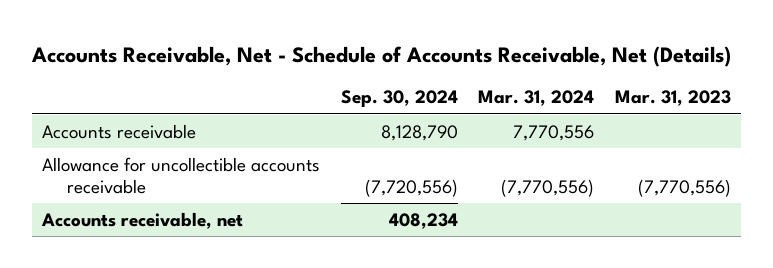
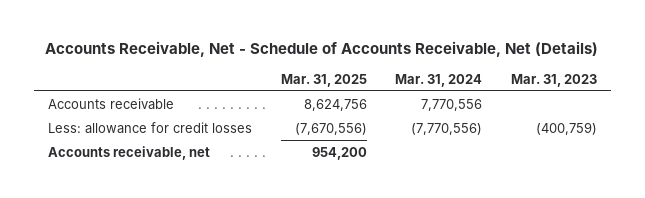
- | Sep. 30, 2024 | Mar. 31, 2024 | Mar. 31, 2023
+ | Mar. 31, 2025 | Mar. 31, 2024 | Mar. 31, 2023
- Allowance for uncollectible accounts receivable | (7,720,556) | (7,770,556) | (7,770,556)
+ Less: allowance for credit losses | (7,670,556) | (7,770,556) | (400,759)

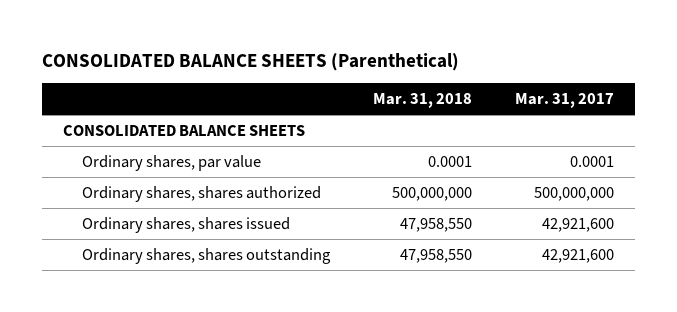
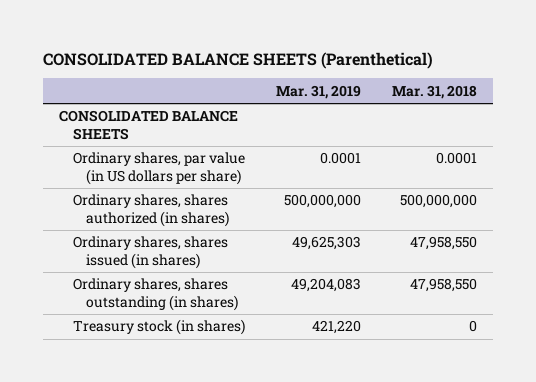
- | Mar. 31, 2018 | Mar. 31, 2017
+ | Mar. 31, 2019 | Mar. 31, 2018
- Ordinary shares, par value | 0.0001 | 0.0001
- Ordinary shares, shares authorized | 500,000,000 | 500,000,000
- Ordinary shares, shares issued | 47,958,550 | 42,921,600
- Ordinary shares, shares outstanding | 47,958,550 | 42,921,600
+ Ordinary shares, par value (in US dollars per share) | 0.0001 | 0.0001
+ Ordinary shares, shares authorized (in shares) | 500,000,000 | 500,000,000
+ Ordinary shares, shares issued (in shares) | 49,625,303 | 47,958,550
+ Ordinary shares, shares outstanding (in shares) | 49,204,083 | 47,958,550
+ Treasury stock (in shares) | 421,220 | 0

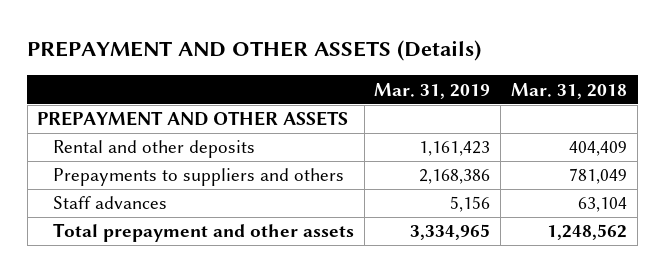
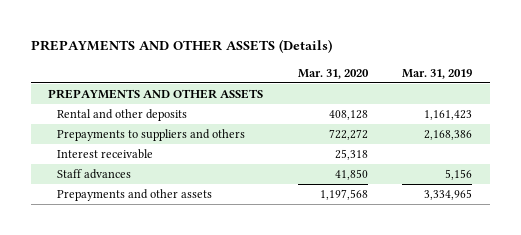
- PREPAYMENT AND OTHER ASSETS (Details)
+ PREPAYMENTS AND OTHER ASSETS (Details)
- | Mar. 31, 2019 | Mar. 31, 2018
+ | Mar. 31, 2020 | Mar. 31, 2019
- PREPAYMENT AND OTHER ASSETS
+ PREPAYMENTS AND OTHER ASSETS
+ Interest receivable | 25,318 |
- Total prepayment and other assets | 3,334,965 | 1,248,562
+ Prepayments and other assets | 1,197,568 | 3,334,965

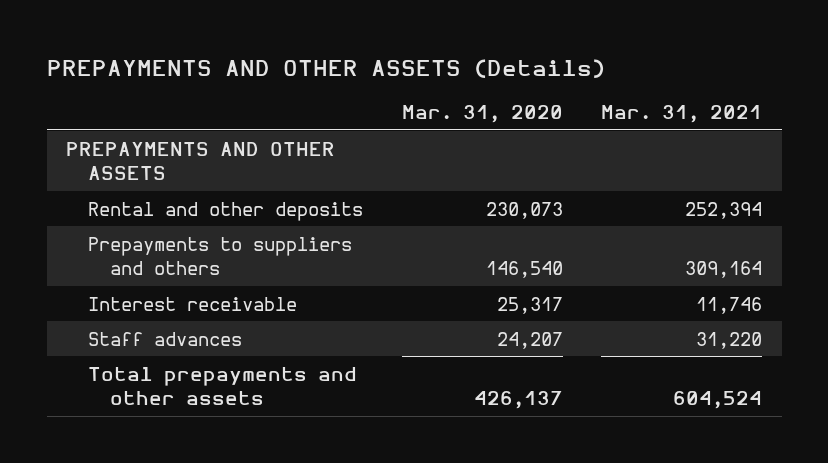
- | Mar. 31, 2020 | Mar. 31, 2019
+ | Mar. 31, 2020 | Mar. 31, 2021
- Rental and other deposits | 408,128 | 1,161,423
- Prepayments to suppliers and others | 722,272 | 2,168,386
- Interest receivable | 25,318 |
- Staff advances | 41,850 | 5,156
- Prepayments and other assets | 1,197,568 | 3,334,965
+ Rental and other deposits | 230,073 | 252,394
+ Prepayments to suppliers and others | 146,540 | 309,164
+ Interest receivable | 25,317 | 11,746
+ Staff advances | 24,207 | 31,220
+ Total prepayments and other assets | 426,137 | 604,524

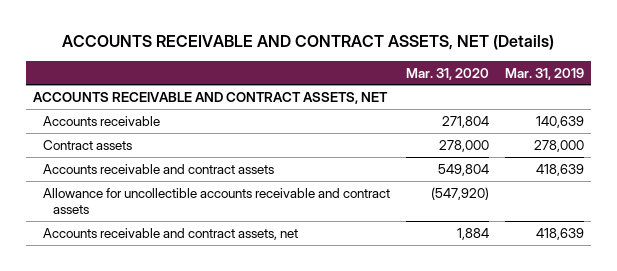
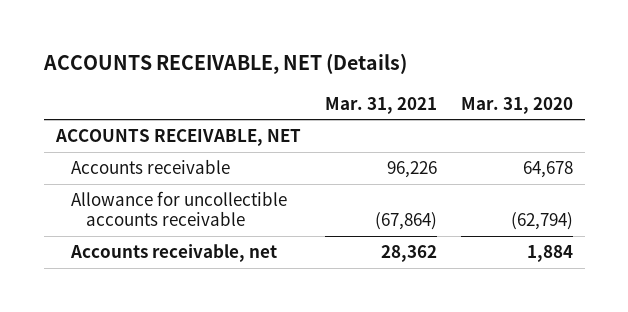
- ACCOUNTS RECEIVABLE AND CONTRACT ASSETS, NET (Details)
+ ACCOUNTS RECEIVABLE, NET (Details)
- | Mar. 31, 2020 | Mar. 31, 2019
+ | Mar. 31, 2021 | Mar. 31, 2020
- ACCOUNTS RECEIVABLE AND CONTRACT ASSETS, NET
- Accounts receivable | 271,804 | 140,639
- Contract assets | 278,000 | 278,000
- Accounts receivable and contract assets | 549,804 | 418,639
- Allowance for uncollectible accounts receivable and contract assets | (547,920) |
- Accounts receivable and contract assets, net | 1,884 | 418,639
+ ACCOUNTS RECEIVABLE, NET
+ Accounts receivable | 96,226 | 64,678
+ Allowance for uncollectible accounts receivable | (67,864) | (62,794)
+ Accounts receivable, net | 28,362 | 1,884

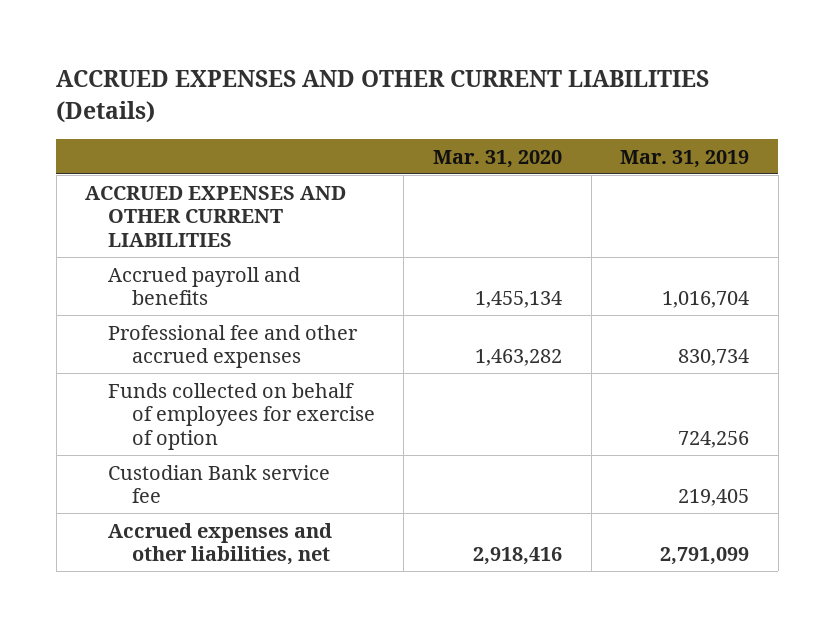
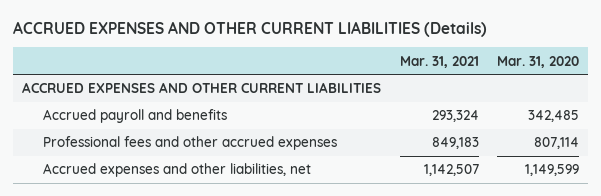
- | Mar. 31, 2020 | Mar. 31, 2019
+ | Mar. 31, 2021 | Mar. 31, 2020
- Accrued payroll and benefits | 1,455,134 | 1,016,704
- Professional fee and other accrued expenses | 1,463,282 | 830,734
- Funds collected on behalf of employees for exercise of option | | 724,256
- Custodian Bank service fee | | 219,405
- Accrued expenses and other liabilities, net | 2,918,416 | 2,791,099
+ Accrued payroll and benefits | 293,324 | 342,485
+ Professional fees and other accrued expenses | 849,183 | 807,114
+ Accrued expenses and other liabilities, net | 1,142,507 | 1,149,599

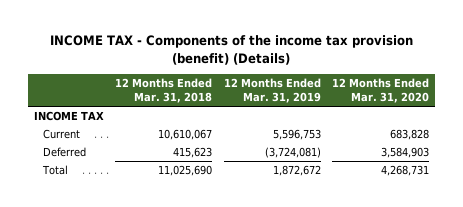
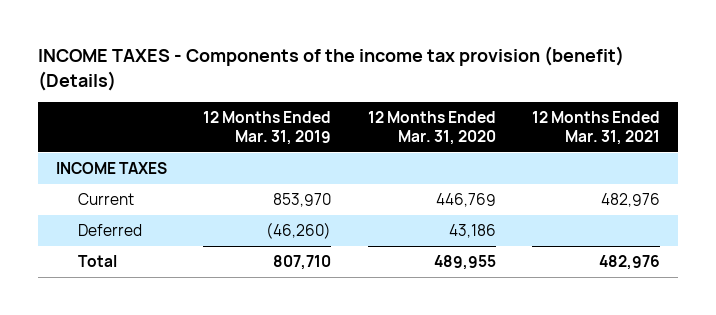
- INCOME TAX - Components of the income tax provision (benefit) (Details)
+ INCOME TAXES - Components of the income tax provision (benefit) (Details)
- | 12 Months Ended Mar. 31, 2018 | 12 Months Ended Mar. 31, 2019 | 12 Months Ended Mar. 31, 2020
+ | 12 Months Ended Mar. 31, 2019 | 12 Months Ended Mar. 31, 2020 | 12 Months Ended Mar. 31, 2021
- INCOME TAX
- Current | 10,610,067 | 5,596,753 | 683,828
- Deferred | 415,623 | (3,724,081) | 3,584,903
- Total | 11,025,690 | 1,872,672 | 4,268,731
+ INCOME TAXES
+ Current | 853,970 | 446,769 | 482,976
+ Deferred | (46,260) | 43,186 |
+ Total | 807,710 | 489,955 | 482,976

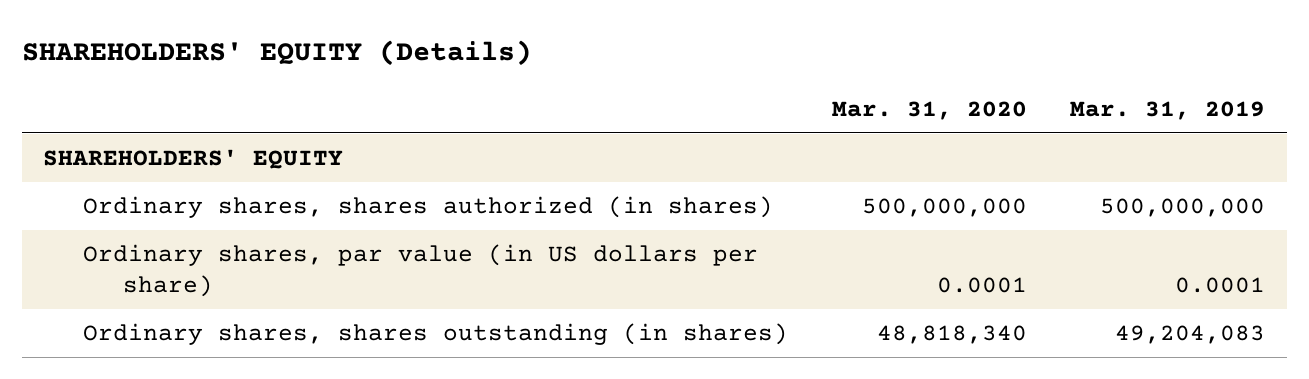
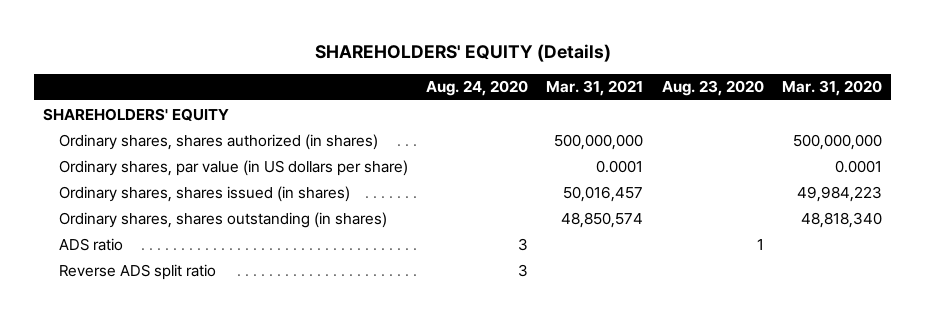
- | Mar. 31, 2020 | Mar. 31, 2019
+ | Aug. 24, 2020 | Mar. 31, 2021 | Aug. 23, 2020 | Mar. 31, 2020
+ Ordinary shares, shares issued (in shares) | | 50,016,457 | | 49,984,223
+ ADS ratio | 3 | | 1 |
+ Reverse ADS split ratio | 3 | | |

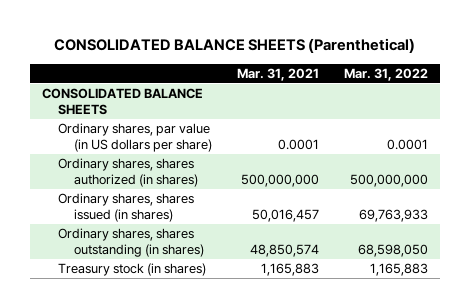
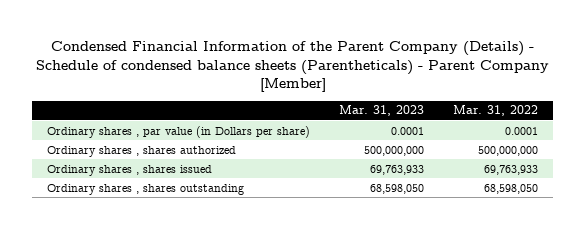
- CONSOLIDATED BALANCE SHEETS (Parenthetical)
+ Condensed Financial Information of the Parent Company (Details) - Schedule of condensed balance sheets (Parentheticals) - Parent Company [Member]
- | Mar. 31, 2021 | Mar. 31, 2022
+ | Mar. 31, 2023 | Mar. 31, 2022
- CONSOLIDATED BALANCE SHEETS
- Ordinary shares, par value (in US dollars per share) | 0.0001 | 0.0001
- Ordinary shares, shares authorized (in shares) | 500,000,000 | 500,000,000
- Ordinary shares, shares issued (in shares) | 50,016,457 | 69,763,933
- Ordinary shares, shares outstanding (in shares) | 48,850,574 | 68,598,050
- Treasury stock (in shares) | 1,165,883 | 1,165,883
+ Ordinary shares , par value (in Dollars per share) | 0.0001 | 0.0001
+ Ordinary shares , shares authorized | 500,000,000 | 500,000,000
+ Ordinary shares , shares issued | 69,763,933 | 69,763,933
+ Ordinary shares , shares outstanding | 68,598,050 | 68,598,050

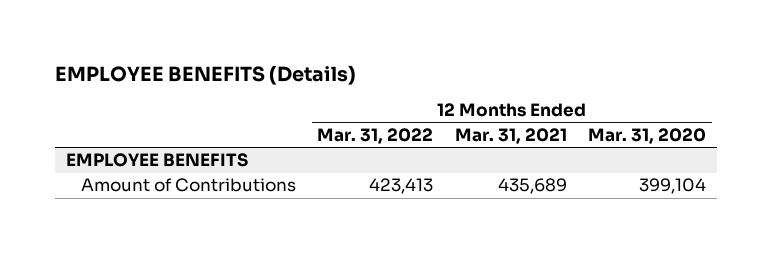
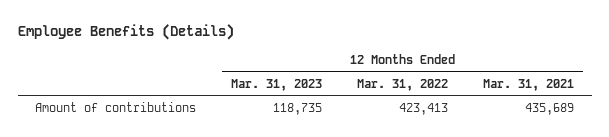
- EMPLOYEE BENEFITS (Details)
+ Employee Benefits (Details)
- | 12 Months Ended Mar. 31, 2022 | 12 Months Ended Mar. 31, 2021 | 12 Months Ended Mar. 31, 2020
+ | 12 Months Ended Mar. 31, 2023 | 12 Months Ended Mar. 31, 2022 | 12 Months Ended Mar. 31, 2021
- EMPLOYEE BENEFITS
- Amount of Contributions | 423,413 | 435,689 | 399,104
+ Amount of contributions | 118,735 | 423,413 | 435,689

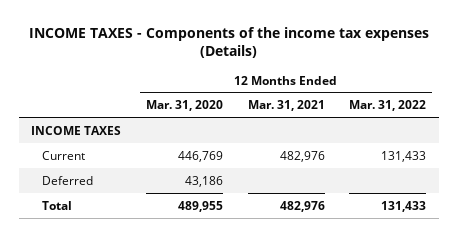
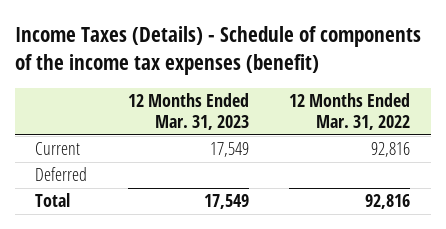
- INCOME TAXES - Components of the income tax expenses (Details)
+ Income Taxes (Details) - Schedule of components of the income tax expenses (benefit)
- | 12 Months Ended Mar. 31, 2020 | 12 Months Ended Mar. 31, 2021 | 12 Months Ended Mar. 31, 2022
+ | 12 Months Ended Mar. 31, 2023 | 12 Months Ended Mar. 31, 2022
- INCOME TAXES
- Current | 446,769 | 482,976 | 131,433
+ Current | 17,549 | 92,816
- Total | 489,955 | 482,976 | 131,433
+ Total | 17,549 | 92,816

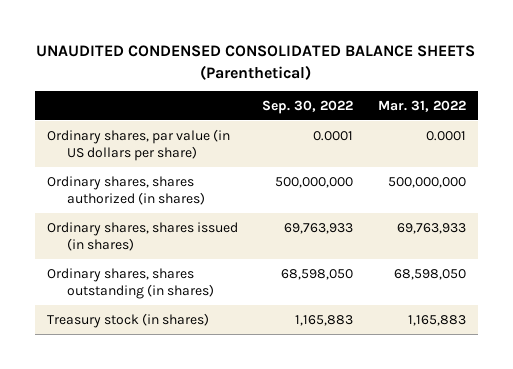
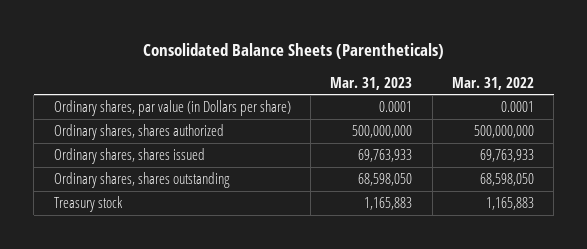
- UNAUDITED CONDENSED CONSOLIDATED BALANCE SHEETS (Parenthetical)
+ Consolidated Balance Sheets (Parentheticals)
- | Sep. 30, 2022 | Mar. 31, 2022
+ | Mar. 31, 2023 | Mar. 31, 2022
- Ordinary shares, par value (in US dollars per share) | 0.0001 | 0.0001
- Ordinary shares, shares authorized (in shares) | 500,000,000 | 500,000,000
- Ordinary shares, shares issued (in shares) | 69,763,933 | 69,763,933
- Ordinary shares, shares outstanding (in shares) | 68,598,050 | 68,598,050
- Treasury stock (in shares) | 1,165,883 | 1,165,883
+ Ordinary shares, par value (in Dollars per share) | 0.0001 | 0.0001
+ Ordinary shares, shares authorized | 500,000,000 | 500,000,000
+ Ordinary shares, shares issued | 69,763,933 | 69,763,933
+ Ordinary shares, shares outstanding | 68,598,050 | 68,598,050
+ Treasury stock | 1,165,883 | 1,165,883

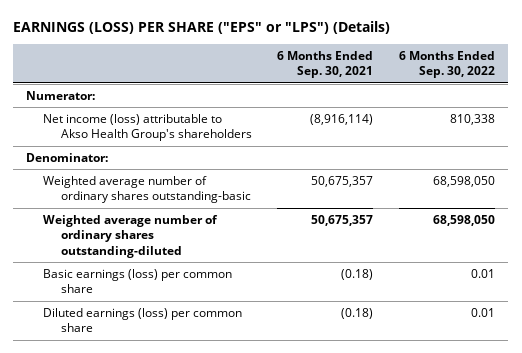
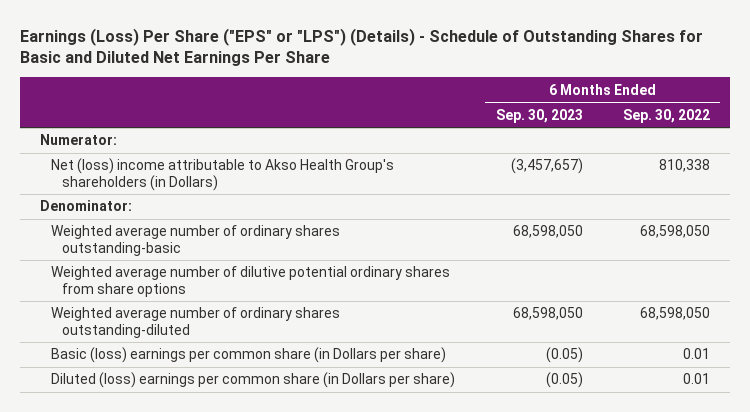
- EARNINGS (LOSS) PER SHARE ("EPS" or "LPS") (Details)
+ Earnings (Loss) Per Share ("EPS" or "LPS") (Details) - Schedule of Outstanding Shares for Basic and Diluted Net Earnings Per Share
- | 6 Months Ended Sep. 30, 2021 | 6 Months Ended Sep. 30, 2022
+ | 6 Months Ended Sep. 30, 2023 | 6 Months Ended Sep. 30, 2022
- Net income (loss) attributable to Akso Health Group's shareholders | (8,916,114) | 810,338
+ Net (loss) income attributable to Akso Health Group's shareholders (in Dollars) | (3,457,657) | 810,338
+ Weighted average number of dilutive potential ordinary shares from share options
- Basic earnings (loss) per common share | (0.18) | 0.01
- Diluted earnings (loss) per common share | (0.18) | 0.01
+ Basic (loss) earnings per common share (in Dollars per share) | (0.05) | 0.01
+ Diluted (loss) earnings per common share (in Dollars per share) | (0.05) | 0.01

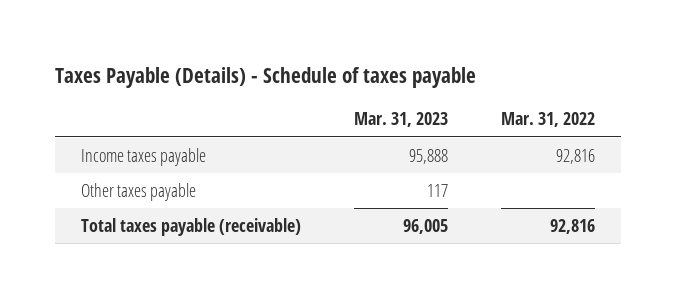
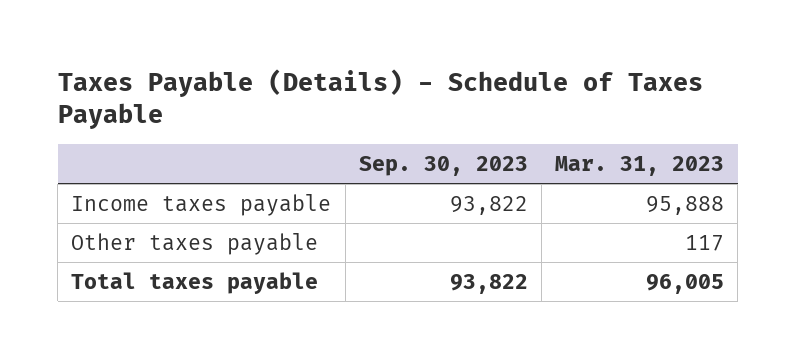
- Taxes Payable (Details) - Schedule of taxes payable
+ Taxes Payable (Details) - Schedule of Taxes Payable
- | Mar. 31, 2023 | Mar. 31, 2022
+ | Sep. 30, 2023 | Mar. 31, 2023
- Total taxes payable (receivable) | 96,005 | 92,816
+ Total taxes payable | 93,822 | 96,005

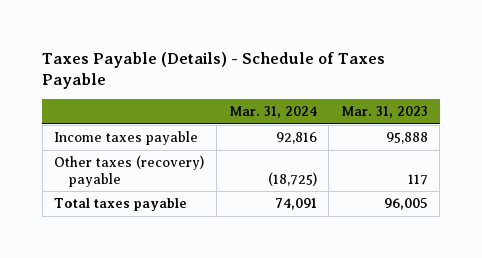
- | Sep. 30, 2023 | Mar. 31, 2023
+ | Mar. 31, 2024 | Mar. 31, 2023
- Other taxes payable | | 117
+ Other taxes (recovery) payable | (18,725) | 117

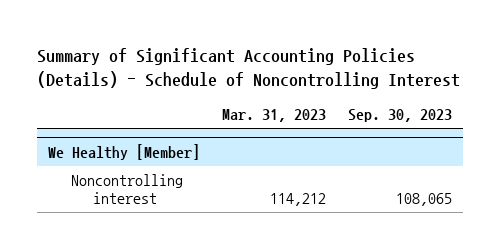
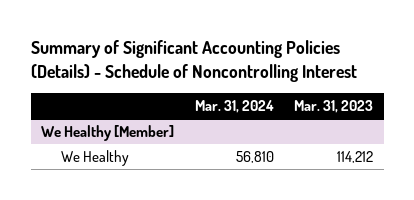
- | Mar. 31, 2023 | Sep. 30, 2023
+ | Mar. 31, 2024 | Mar. 31, 2023
@ We Healthy [Member]
- Noncontrolling interest | 114,212 | 108,065
+ We Healthy | 56,810 | 114,212

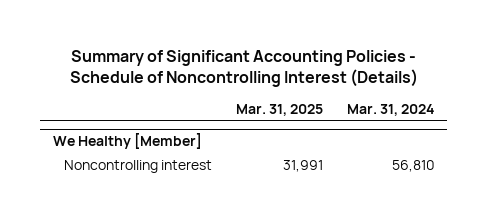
- Summary of Significant Accounting Policies (Details) - Schedule of Noncontrolling Interest
+ Summary of Significant Accounting Policies - Schedule of Noncontrolling Interest (Details)
- | Mar. 31, 2024 | Mar. 31, 2023
+ | Mar. 31, 2025 | Mar. 31, 2024
@ We Healthy [Member]
- We Healthy | 56,810 | 114,212
+ Noncontrolling interest | 31,991 | 56,810

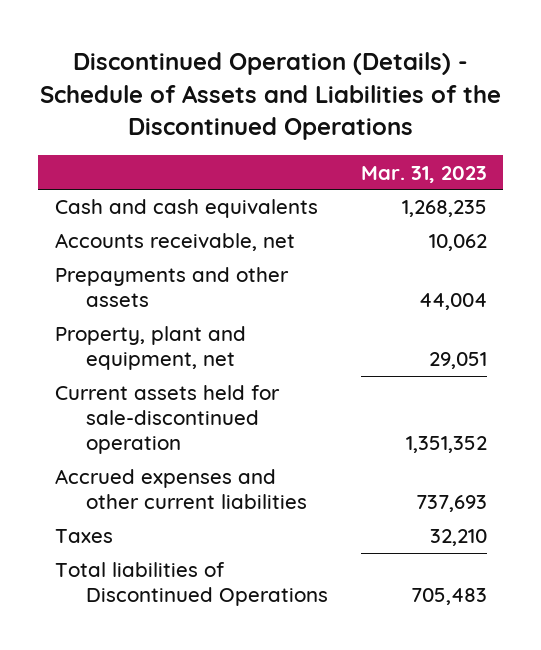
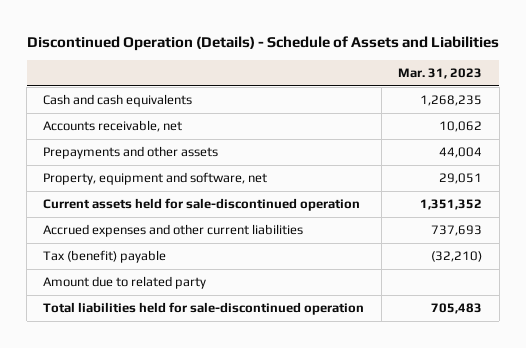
- Discontinued Operation (Details) - Schedule of Assets and Liabilities of the Discontinued Operations
+ Discontinued Operation (Details) - Schedule of Assets and Liabilities
- Property, plant and equipment, net | 29,051
+ Property, equipment and software, net | 29,051
- Taxes | 32,210
- Total liabilities of Discontinued Operations | 705,483
+ Tax (benefit) payable | (32,210)
+ Amount due to related party
+ Total liabilities held for sale-discontinued operation | 705,483

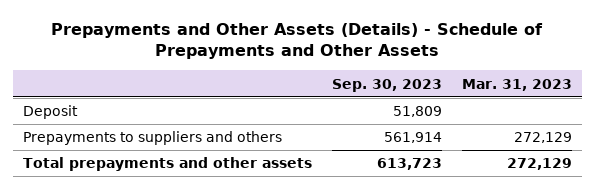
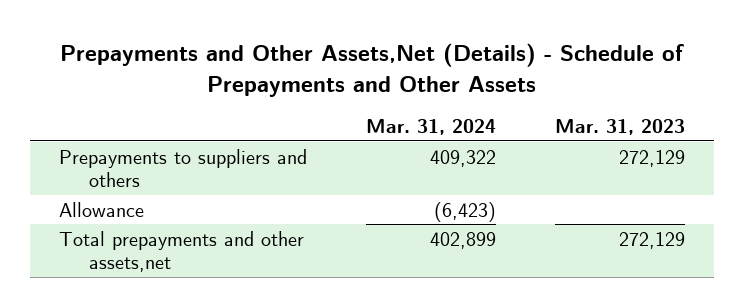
- Prepayments and Other Assets (Details) - Schedule of Prepayments and Other Assets
+ Prepayments and Other Assets,Net (Details) - Schedule of Prepayments and Other Assets
- | Sep. 30, 2023 | Mar. 31, 2023
+ | Mar. 31, 2024 | Mar. 31, 2023
- Deposit | 51,809 |
- Total prepayments and other assets | 613,723 | 272,129
+ Allowance | (6,423) |
+ Total prepayments and other assets,net | 402,899 | 272,129

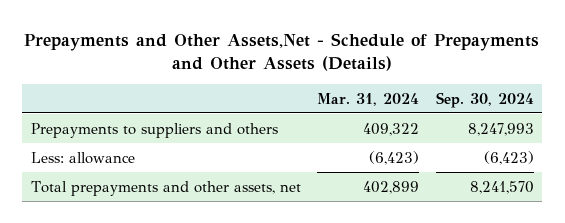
- Prepayments and Other Assets,Net (Details) - Schedule of Prepayments and Other Assets
+ Prepayments and Other Assets,Net - Schedule of Prepayments and Other Assets (Details)
- | Mar. 31, 2024 | Mar. 31, 2023
+ | Mar. 31, 2024 | Sep. 30, 2024
- Allowance | (6,423) |
- Total prepayments and other assets,net | 402,899 | 272,129
+ Less: allowance | (6,423) | (6,423)
+ Total prepayments and other assets, net | 402,899 | 8,241,570

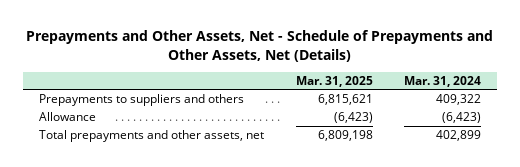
- Prepayments and Other Assets,Net - Schedule of Prepayments and Other Assets (Details)
+ Prepayments and Other Assets, Net - Schedule of Prepayments and Other Assets, Net (Details)
- | Mar. 31, 2024 | Sep. 30, 2024
+ | Mar. 31, 2025 | Mar. 31, 2024
- Less: allowance | (6,423) | (6,423)
+ Allowance | (6,423) | (6,423)

